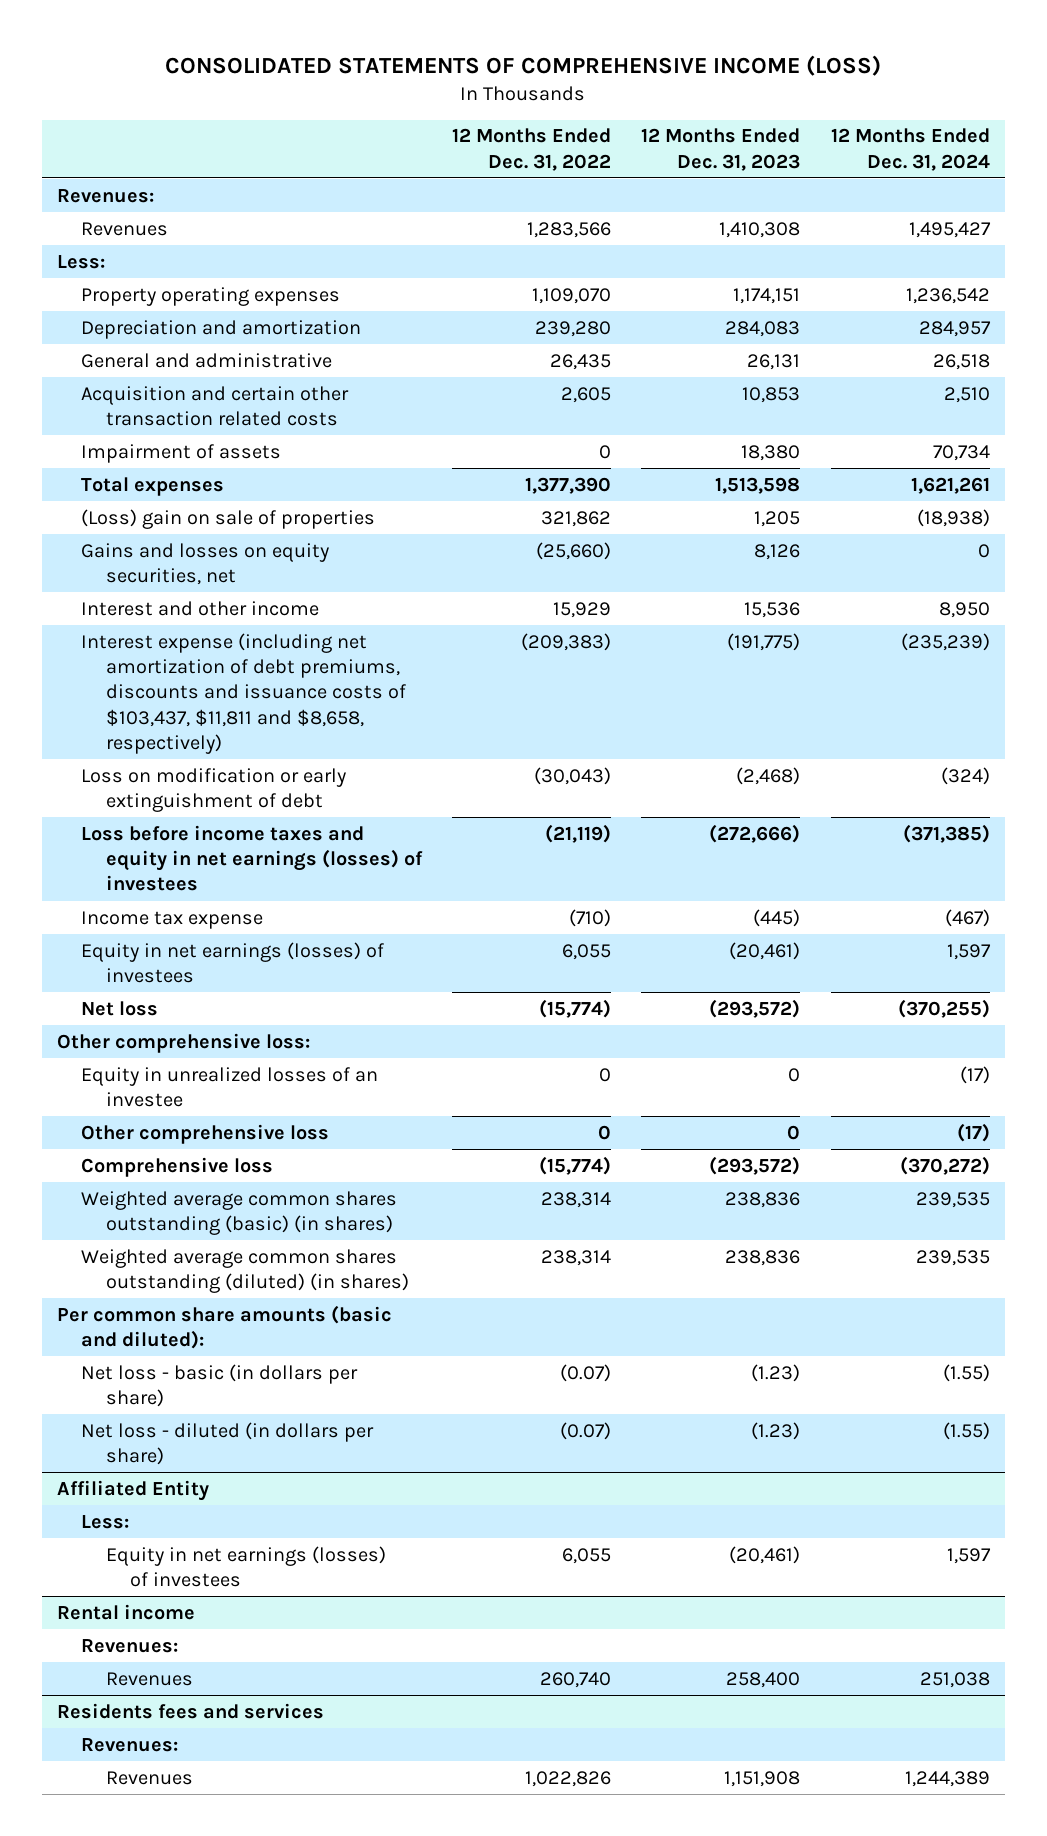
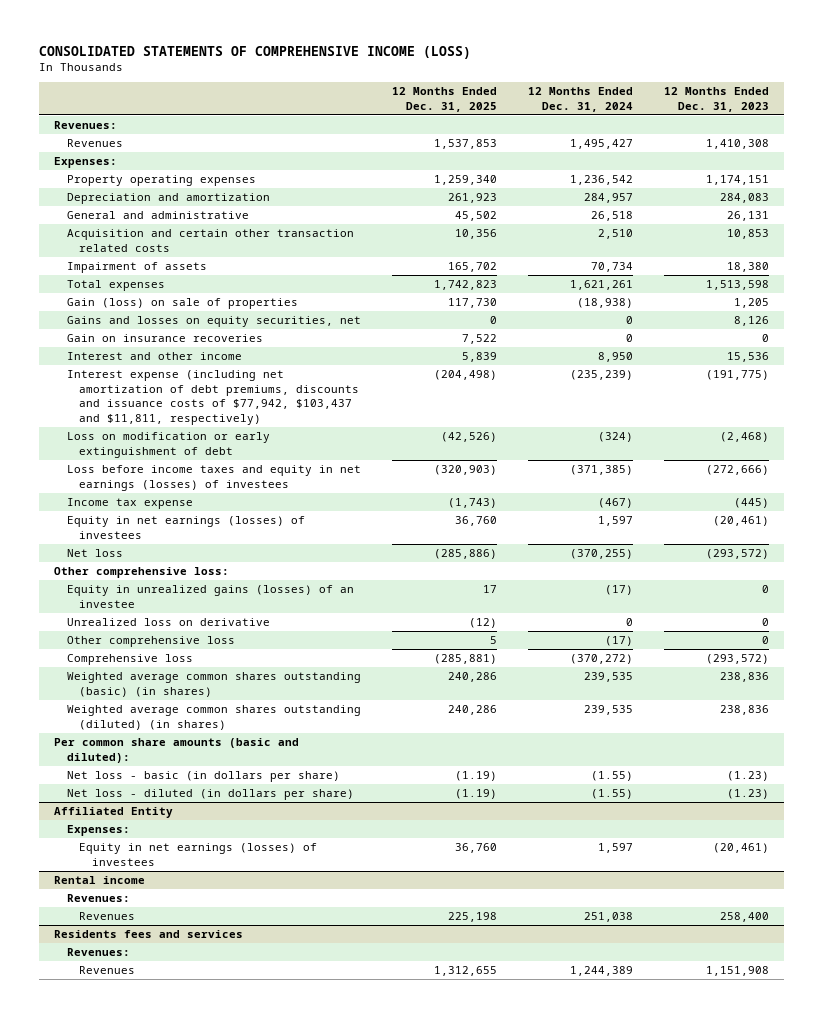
- | 12 Months Ended Dec. 31, 2022 | 12 Months Ended Dec. 31, 2023 | 12 Months Ended Dec. 31, 2024
+ | 12 Months Ended Dec. 31, 2025 | 12 Months Ended Dec. 31, 2024 | 12 Months Ended Dec. 31, 2023
- Less:
+ Expenses:
- (Loss) gain on sale of properties | 321,862 | 1,205 | (18,938)
+ Gain (loss) on sale of properties | 117,730 | (18,938) | 1,205
+ Gain on insurance recoveries | 7,522 | 0 | 0
- Interest expense (including net amortization of debt premiums, discounts and issuance costs of $103,437, $11,811 and $8,658, respectively) | (209,383) | (191,775) | (235,239)
+ Interest expense (including net amortization of debt premiums, discounts and issuance costs of $77,942, $103,437 and $11,811, respectively) | (204,498) | (235,239) | (191,775)
- Equity in unrealized losses of an investee | 0 | 0 | (17)
+ Equity in unrealized gains (losses) of an investee | 17 | (17) | 0
+ Unrealized loss on derivative | (12) | 0 | 0
@ Affiliated Entity
- Less:
+ Expenses:

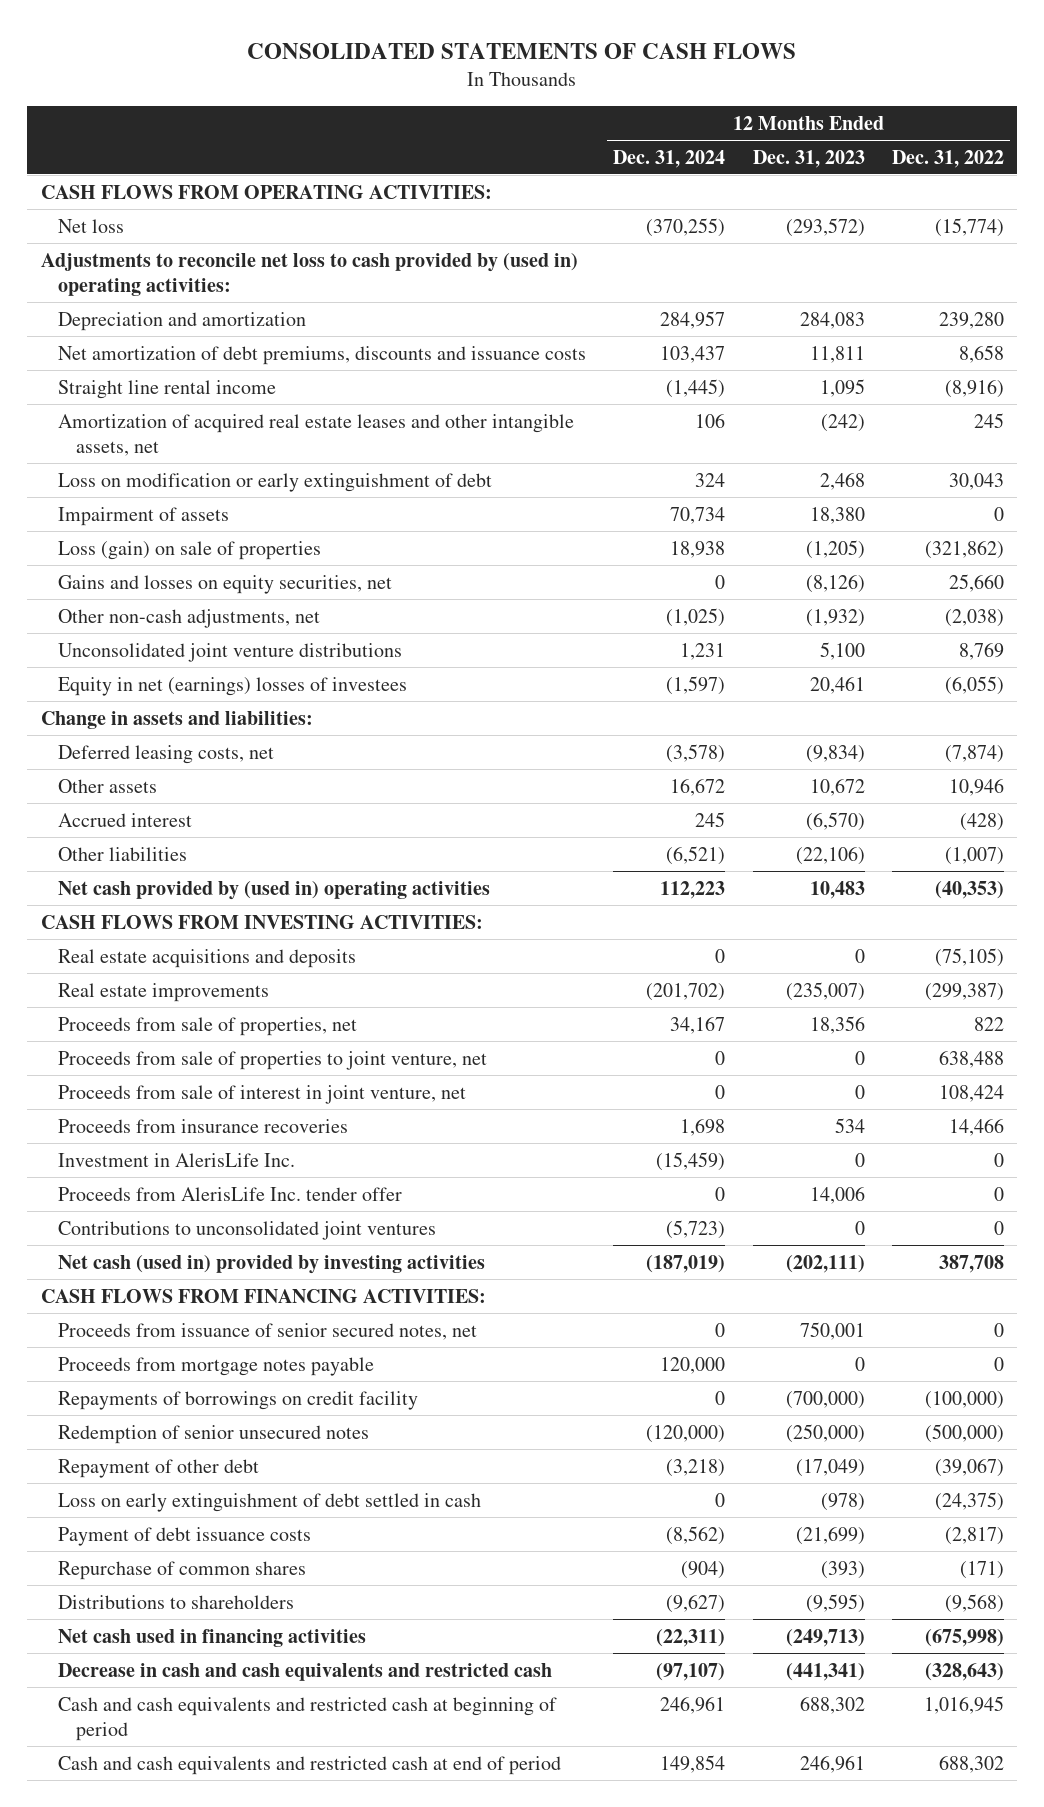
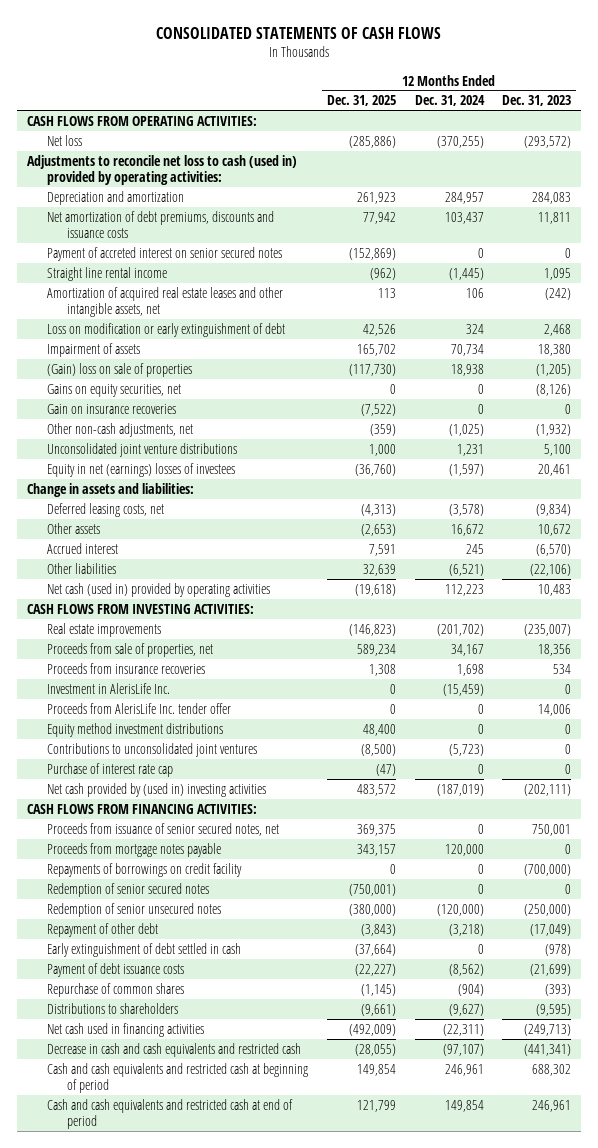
- | 12 Months Ended Dec. 31, 2024 | 12 Months Ended Dec. 31, 2023 | 12 Months Ended Dec. 31, 2022
+ | 12 Months Ended Dec. 31, 2025 | 12 Months Ended Dec. 31, 2024 | 12 Months Ended Dec. 31, 2023
- Adjustments to reconcile net loss to cash provided by (used in) operating activities:
+ Adjustments to reconcile net loss to cash (used in) provided by operating activities:
+ Payment of accreted interest on senior secured notes | (152,869) | 0 | 0
- Loss (gain) on sale of properties | 18,938 | (1,205) | (321,862)
- Gains and losses on equity securities, net | 0 | (8,126) | 25,660
+ (Gain) loss on sale of properties | (117,730) | 18,938 | (1,205)
+ Gains on equity securities, net | 0 | 0 | (8,126)
+ Gain on insurance recoveries | (7,522) | 0 | 0
- Net cash provided by (used in) operating activities | 112,223 | 10,483 | (40,353)
+ Net cash (used in) provided by operating activities | (19,618) | 112,223 | 10,483
- Real estate acquisitions and deposits | 0 | 0 | (75,105)
- Proceeds from sale of properties to joint venture, net | 0 | 0 | 638,488
- Proceeds from sale of interest in joint venture, net | 0 | 0 | 108,424
+ Equity method investment distributions | 48,400 | 0 | 0
- Net cash (used in) provided by investing activities | (187,019) | (202,111) | 387,708
+ Purchase of interest rate cap | (47) | 0 | 0
+ Net cash provided by (used in) investing activities | 483,572 | (187,019) | (202,111)
+ Redemption of senior secured notes | (750,001) | 0 | 0
- Loss on early extinguishment of debt settled in cash | 0 | (978) | (24,375)
+ Early extinguishment of debt settled in cash | (37,664) | 0 | (978)

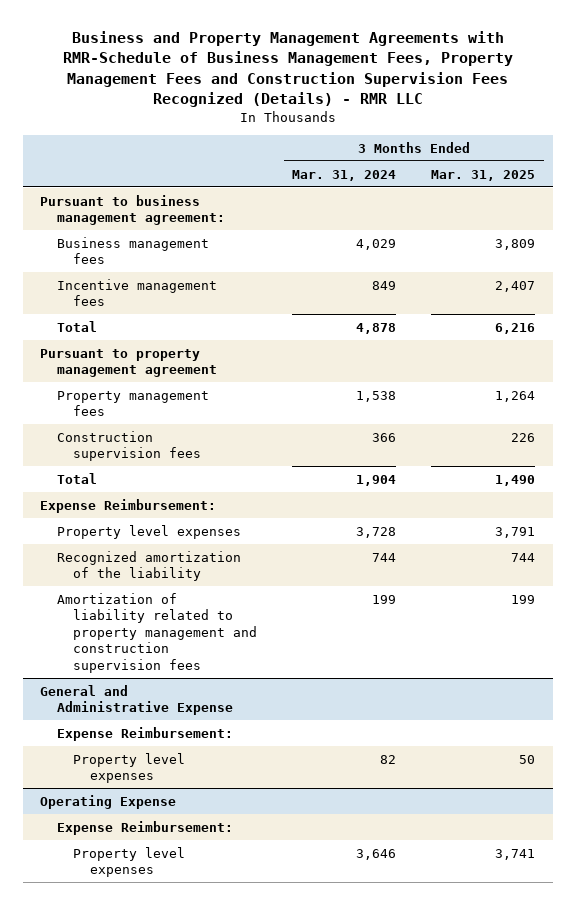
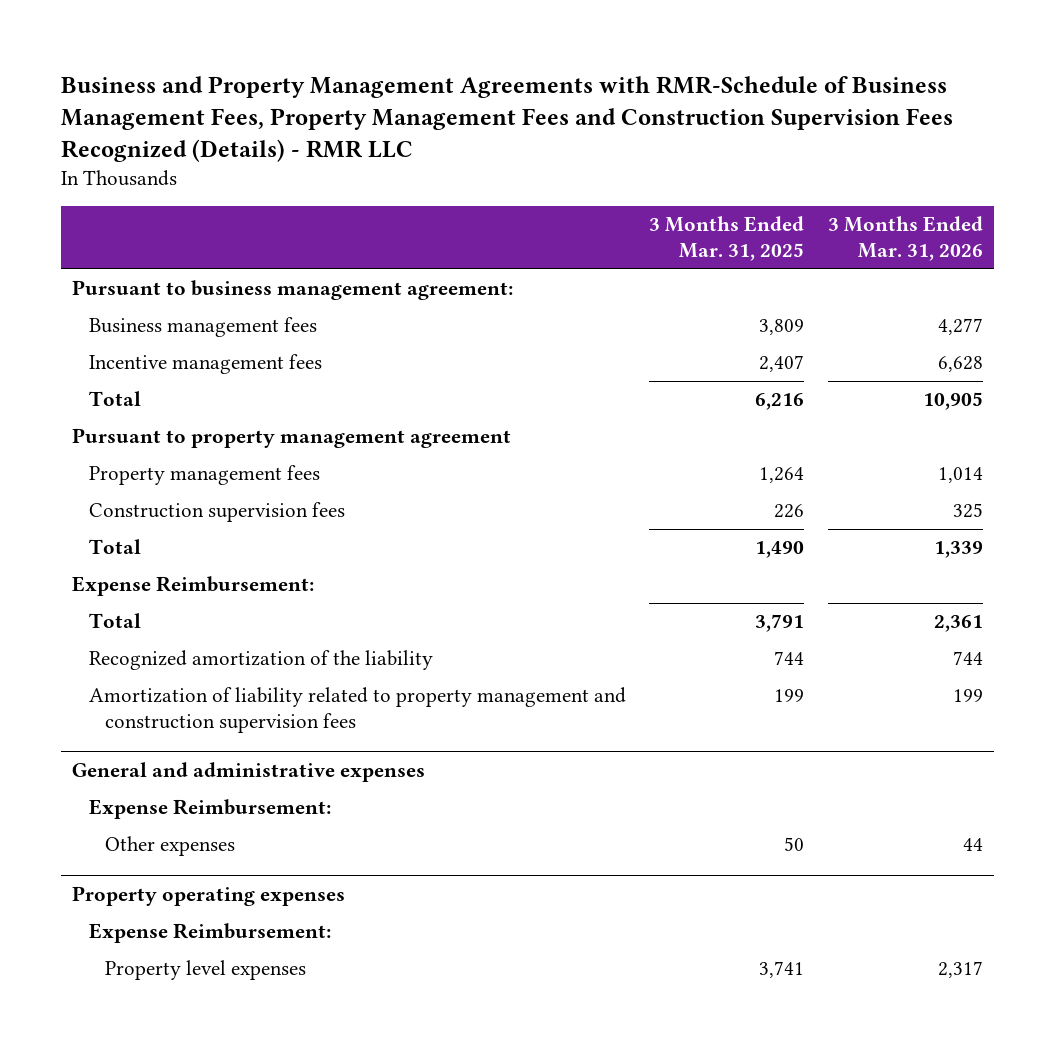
- | 3 Months Ended Mar. 31, 2024 | 3 Months Ended Mar. 31, 2025
+ | 3 Months Ended Mar. 31, 2025 | 3 Months Ended Mar. 31, 2026
- Property level expenses | 3,728 | 3,791
+ Total | 3,791 | 2,361
- General and Administrative Expense
+ General and administrative expenses
- Property level expenses | 82 | 50
- Operating Expense
+ Other expenses | 50 | 44
+ Property operating expenses

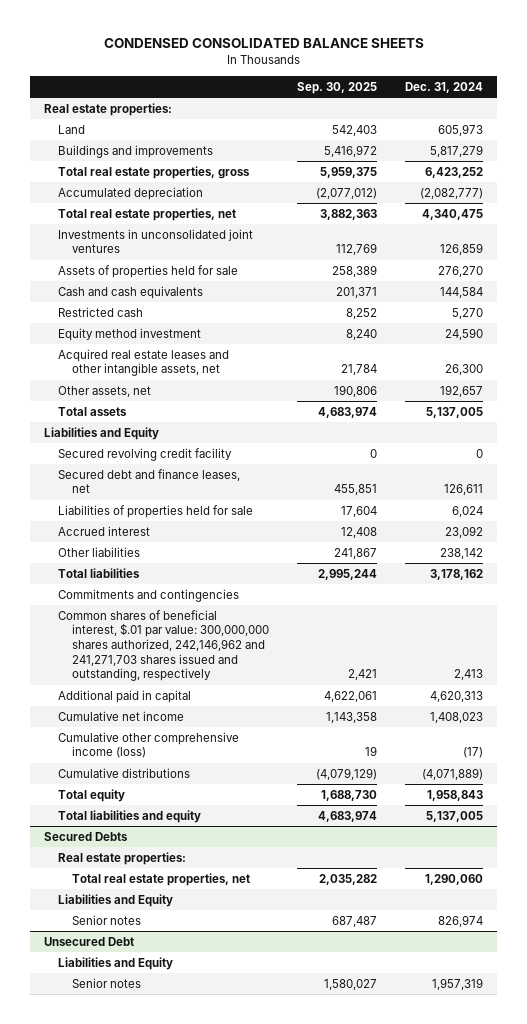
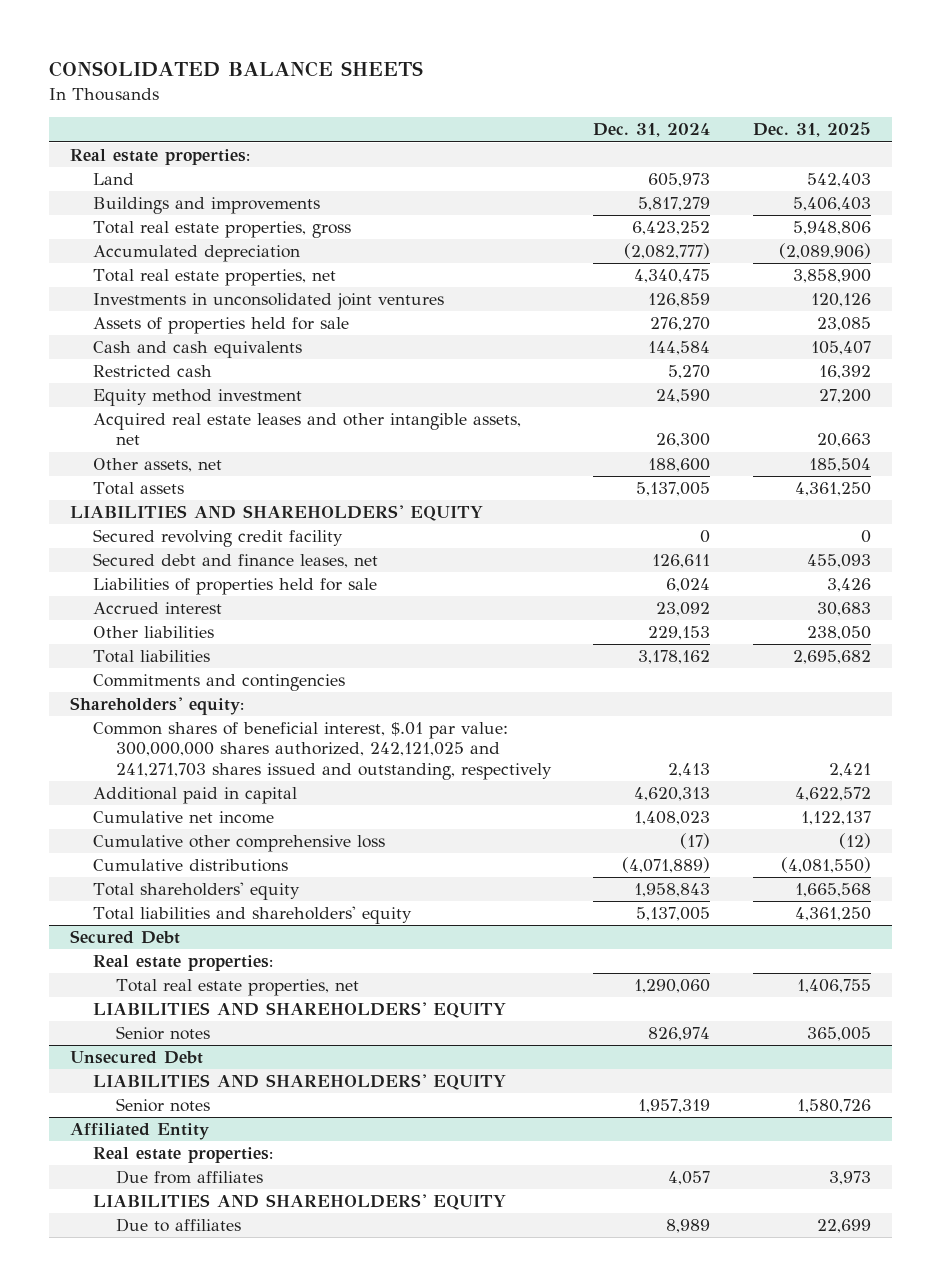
- CONDENSED CONSOLIDATED BALANCE SHEETS
+ CONSOLIDATED BALANCE SHEETS
- | Sep. 30, 2025 | Dec. 31, 2024
+ | Dec. 31, 2024 | Dec. 31, 2025
- Other assets, net | 190,806 | 192,657
+ Other assets, net | 188,600 | 185,504
- Liabilities and Equity
+ LIABILITIES AND SHAREHOLDERS' EQUITY
- Other liabilities | 241,867 | 238,142
+ Other liabilities | 229,153 | 238,050
- Common shares of beneficial interest, $.01 par value: 300,000,000 shares authorized, 242,146,962 and 241,271,703 shares issued and outstanding, respectively | 2,421 | 2,413
+ Shareholders' equity:
+ Common shares of beneficial interest, $.01 par value: 300,000,000 shares authorized, 242,121,025 and 241,271,703 shares issued and outstanding, respectively | 2,413 | 2,421
- Cumulative other comprehensive income (loss) | 19 | (17)
+ Cumulative other comprehensive loss | (17) | (12)
- Total equity | 1,688,730 | 1,958,843
- Total liabilities and equity | 4,683,974 | 5,137,005
- Secured Debts
+ Total shareholders' equity | 1,958,843 | 1,665,568
+ Total liabilities and shareholders' equity | 5,137,005 | 4,361,250
+ Secured Debt
- Liabilities and Equity
+ LIABILITIES AND SHAREHOLDERS' EQUITY
@ Unsecured Debt
- Liabilities and Equity
+ LIABILITIES AND SHAREHOLDERS' EQUITY
+ Affiliated Entity
+ Real estate properties:
+ Due from affiliates | 4,057 | 3,973
+ LIABILITIES AND SHAREHOLDERS' EQUITY
+ Due to affiliates | 8,989 | 22,699

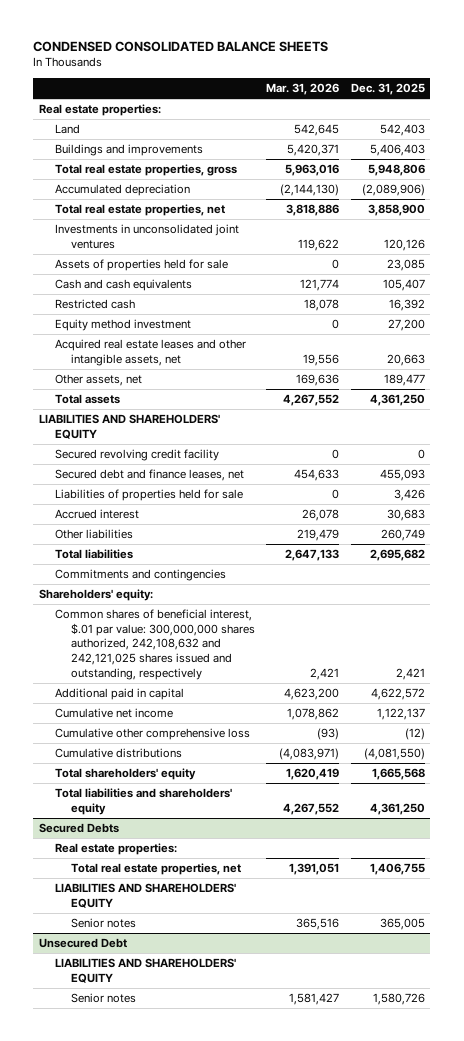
- CONSOLIDATED BALANCE SHEETS
+ CONDENSED CONSOLIDATED BALANCE SHEETS
- | Dec. 31, 2024 | Dec. 31, 2025
+ | Mar. 31, 2026 | Dec. 31, 2025
- Other assets, net | 188,600 | 185,504
+ Other assets, net | 169,636 | 189,477
- Other liabilities | 229,153 | 238,050
+ Other liabilities | 219,479 | 260,749
- Common shares of beneficial interest, $.01 par value: 300,000,000 shares authorized, 242,121,025 and 241,271,703 shares issued and outstanding, respectively | 2,413 | 2,421
+ Common shares of beneficial interest, $.01 par value: 300,000,000 shares authorized, 242,108,632 and 242,121,025 shares issued and outstanding, respectively | 2,421 | 2,421
- Secured Debt
+ Secured Debts
- Affiliated Entity
- Real estate properties:
- Due from affiliates | 4,057 | 3,973
- LIABILITIES AND SHAREHOLDERS' EQUITY
- Due to affiliates | 8,989 | 22,699

